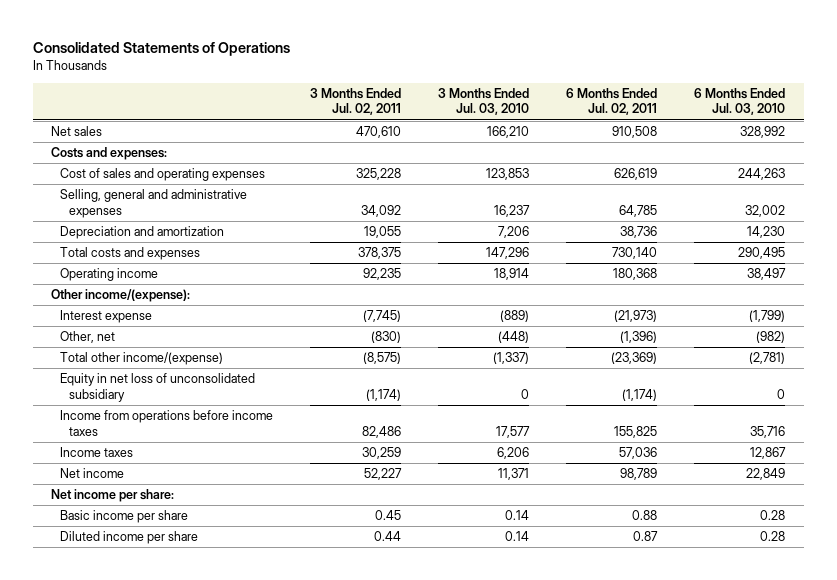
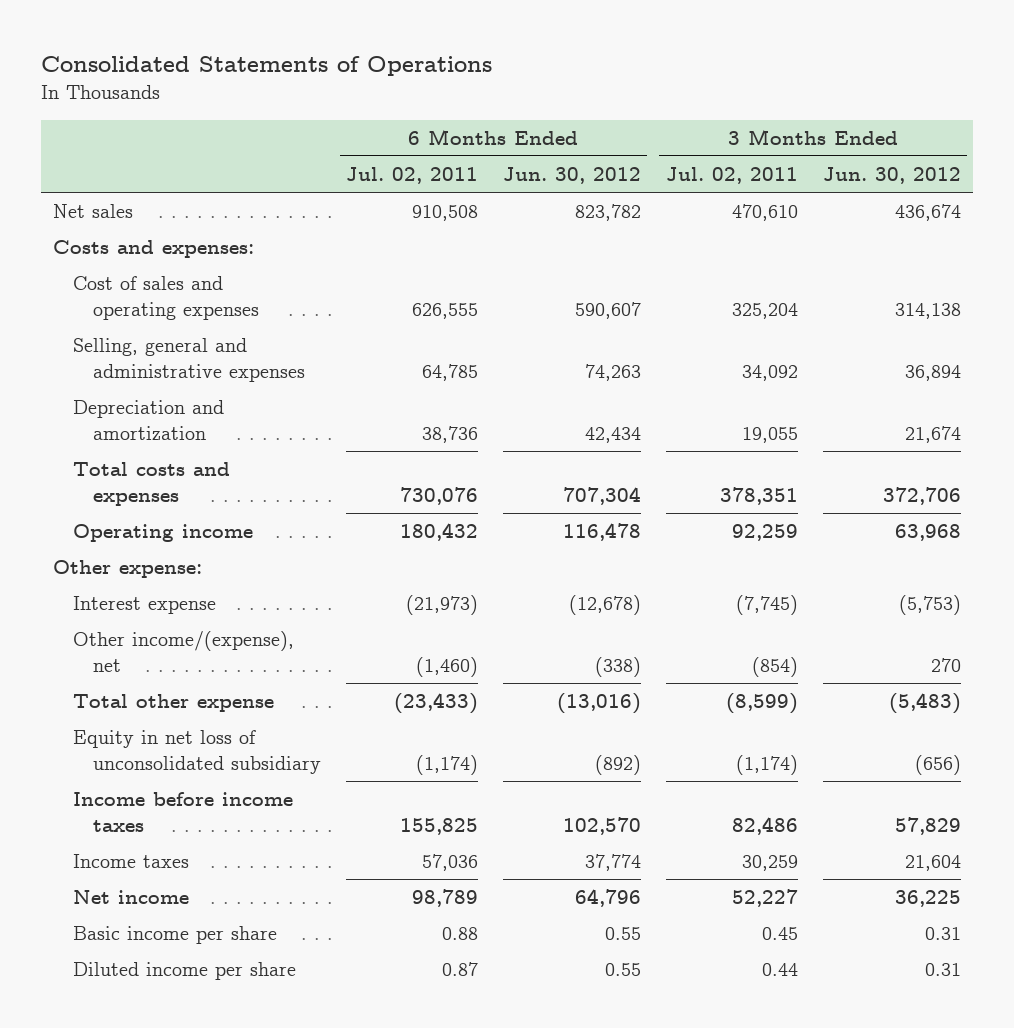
- | 3 Months Ended Jul. 02, 2011 | 3 Months Ended Jul. 03, 2010 | 6 Months Ended Jul. 02, 2011 | 6 Months Ended Jul. 03, 2010
+ | 6 Months Ended Jul. 02, 2011 | 6 Months Ended Jun. 30, 2012 | 3 Months Ended Jul. 02, 2011 | 3 Months Ended Jun. 30, 2012
- Cost of sales and operating expenses | 325,228 | 123,853 | 626,619 | 244,263
+ Cost of sales and operating expenses | 626,555 | 590,607 | 325,204 | 314,138
- Total costs and expenses | 378,375 | 147,296 | 730,140 | 290,495
- Operating income | 92,235 | 18,914 | 180,368 | 38,497
- Other income/(expense):
+ Total costs and expenses | 730,076 | 707,304 | 378,351 | 372,706
+ Operating income | 180,432 | 116,478 | 92,259 | 63,968
+ Other expense:
- Other, net | (830) | (448) | (1,396) | (982)
- Total other income/(expense) | (8,575) | (1,337) | (23,369) | (2,781)
+ Other income/(expense), net | (1,460) | (338) | (854) | 270
+ Total other expense | (23,433) | (13,016) | (8,599) | (5,483)
- Income from operations before income taxes | 82,486 | 17,577 | 155,825 | 35,716
+ Income before income taxes | 155,825 | 102,570 | 82,486 | 57,829
- Net income per share:

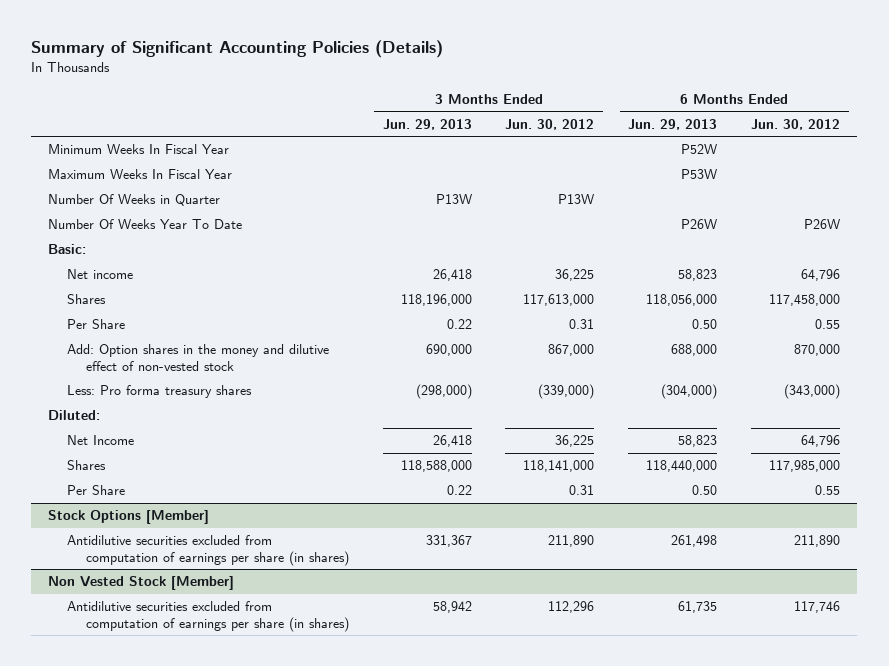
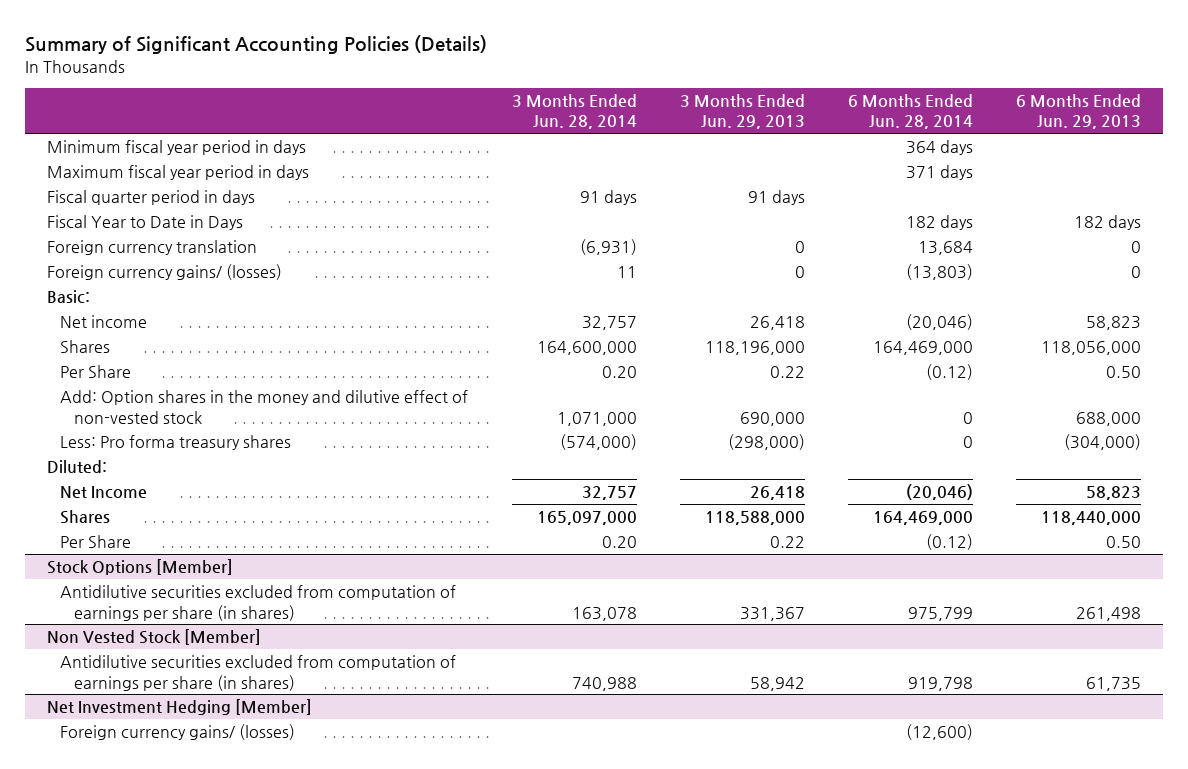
- | 3 Months Ended Jun. 29, 2013 | 3 Months Ended Jun. 30, 2012 | 6 Months Ended Jun. 29, 2013 | 6 Months Ended Jun. 30, 2012
+ | 3 Months Ended Jun. 28, 2014 | 3 Months Ended Jun. 29, 2013 | 6 Months Ended Jun. 28, 2014 | 6 Months Ended Jun. 29, 2013
- Minimum Weeks In Fiscal Year | | | P52W |
- Maximum Weeks In Fiscal Year | | | P53W |
- Number Of Weeks in Quarter | P13W | P13W | |
- Number Of Weeks Year To Date | | | P26W | P26W
+ Minimum fiscal year period in days | | | 364 days |
+ Maximum fiscal year period in days | | | 371 days |
+ Fiscal quarter period in days | 91 days | 91 days | |
+ Fiscal Year to Date in Days | | | 182 days | 182 days
+ Foreign currency translation | (6,931) | 0 | 13,684 | 0
+ Foreign currency gains/ (losses) | 11 | 0 | (13,803) | 0
+ Net Investment Hedging [Member]
+ Foreign currency gains/ (losses) | | | (12,600) |

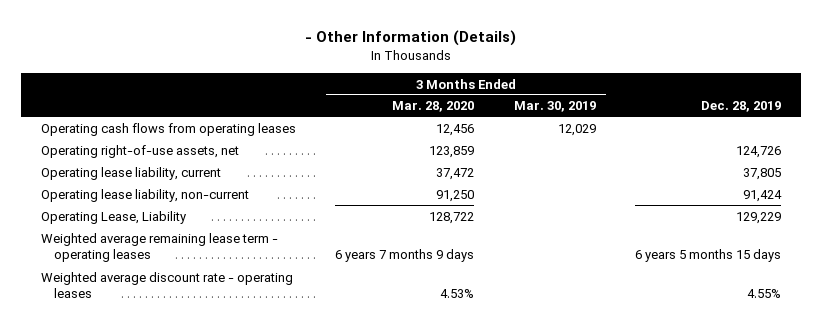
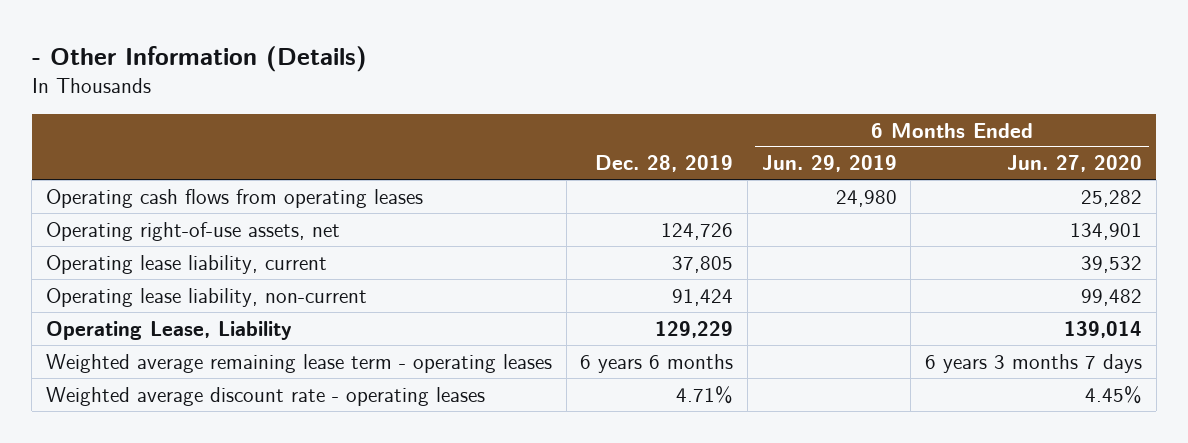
- | 3 Months Ended Mar. 28, 2020 | 3 Months Ended Mar. 30, 2019 | Dec. 28, 2019
+ | Dec. 28, 2019 | 6 Months Ended Jun. 29, 2019 | 6 Months Ended Jun. 27, 2020
- Weighted average remaining lease term - operating leases | 6 years 7 months 9 days | | 6 years 5 months 15 days
- Weighted average discount rate - operating leases | 4.53% | | 4.55%
+ Weighted average remaining lease term - operating leases | 6 years 6 months | | 6 years 3 months 7 days
+ Weighted average discount rate - operating leases | 4.71% | | 4.45%

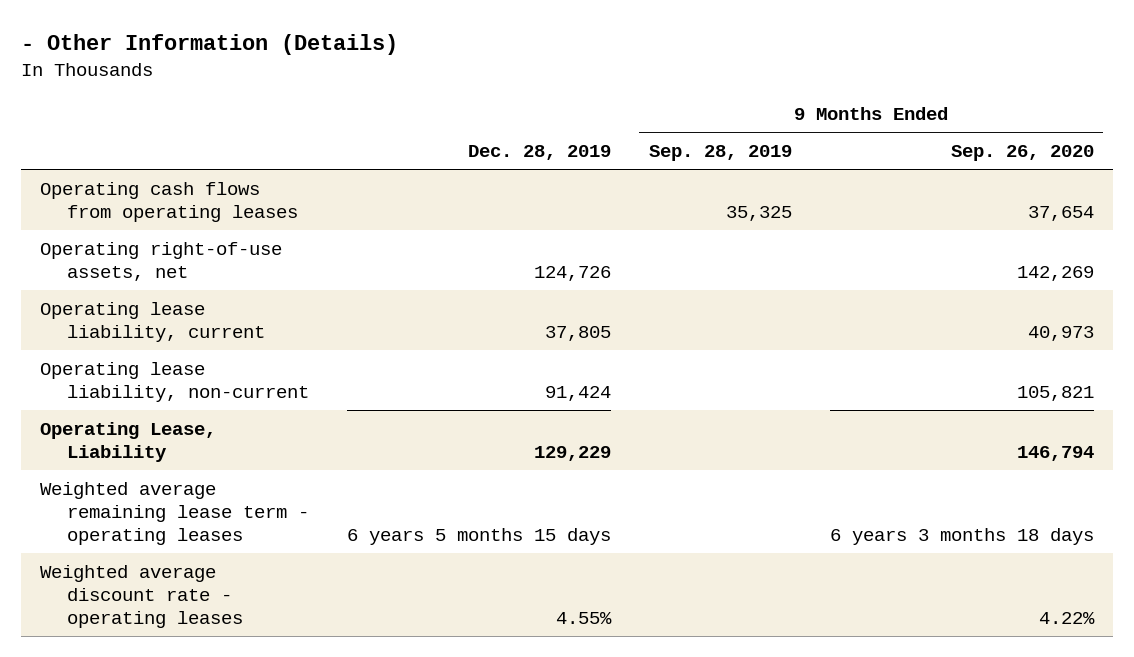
- | Dec. 28, 2019 | 6 Months Ended Jun. 29, 2019 | 6 Months Ended Jun. 27, 2020
+ | Dec. 28, 2019 | 9 Months Ended Sep. 28, 2019 | 9 Months Ended Sep. 26, 2020
- Weighted average remaining lease term - operating leases | 6 years 6 months | | 6 years 3 months 7 days
- Weighted average discount rate - operating leases | 4.71% | | 4.45%
+ Weighted average remaining lease term - operating leases | 6 years 5 months 15 days | | 6 years 3 months 18 days
+ Weighted average discount rate - operating leases | 4.55% | | 4.22%

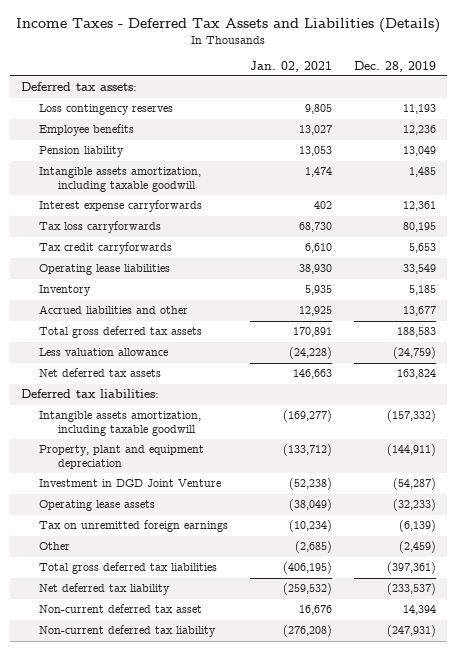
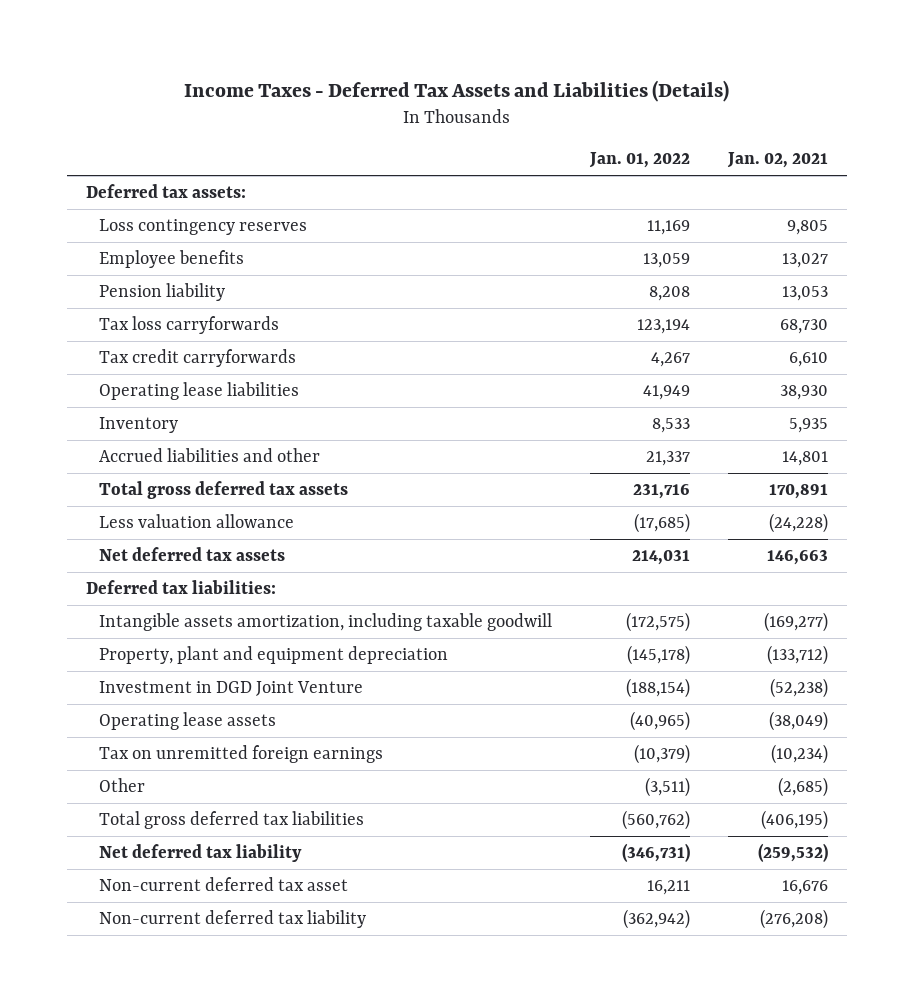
- | Jan. 02, 2021 | Dec. 28, 2019
+ | Jan. 01, 2022 | Jan. 02, 2021
- Intangible assets amortization, including taxable goodwill | 1,474 | 1,485
- Interest expense carryforwards | 402 | 12,361
- Accrued liabilities and other | 12,925 | 13,677
+ Accrued liabilities and other | 21,337 | 14,801

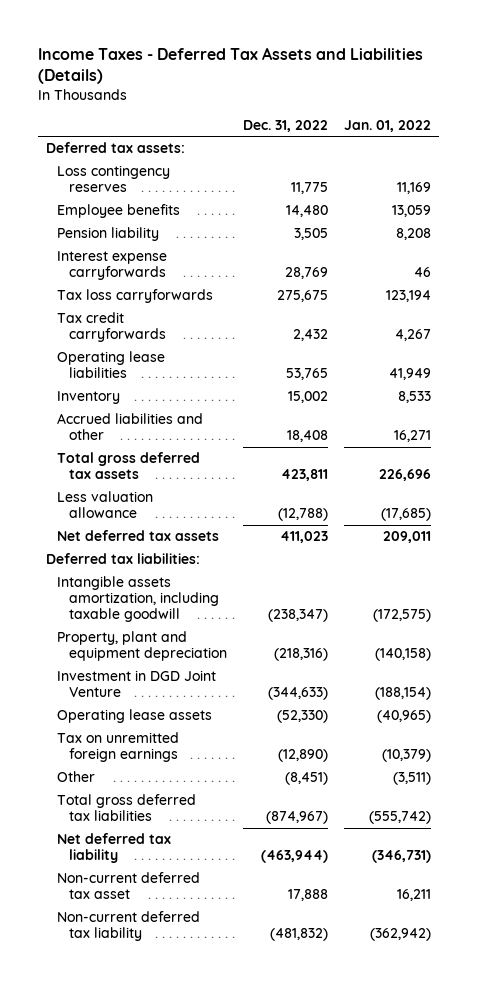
- | Jan. 01, 2022 | Jan. 02, 2021
+ | Dec. 31, 2022 | Jan. 01, 2022
+ Interest expense carryforwards | 28,769 | 46
- Accrued liabilities and other | 21,337 | 14,801
- Total gross deferred tax assets | 231,716 | 170,891
+ Accrued liabilities and other | 18,408 | 16,271
+ Total gross deferred tax assets | 423,811 | 226,696
- Net deferred tax assets | 214,031 | 146,663
+ Net deferred tax assets | 411,023 | 209,011
- Property, plant and equipment depreciation | (145,178) | (133,712)
+ Property, plant and equipment depreciation | (218,316) | (140,158)
- Total gross deferred tax liabilities | (560,762) | (406,195)
+ Total gross deferred tax liabilities | (874,967) | (555,742)

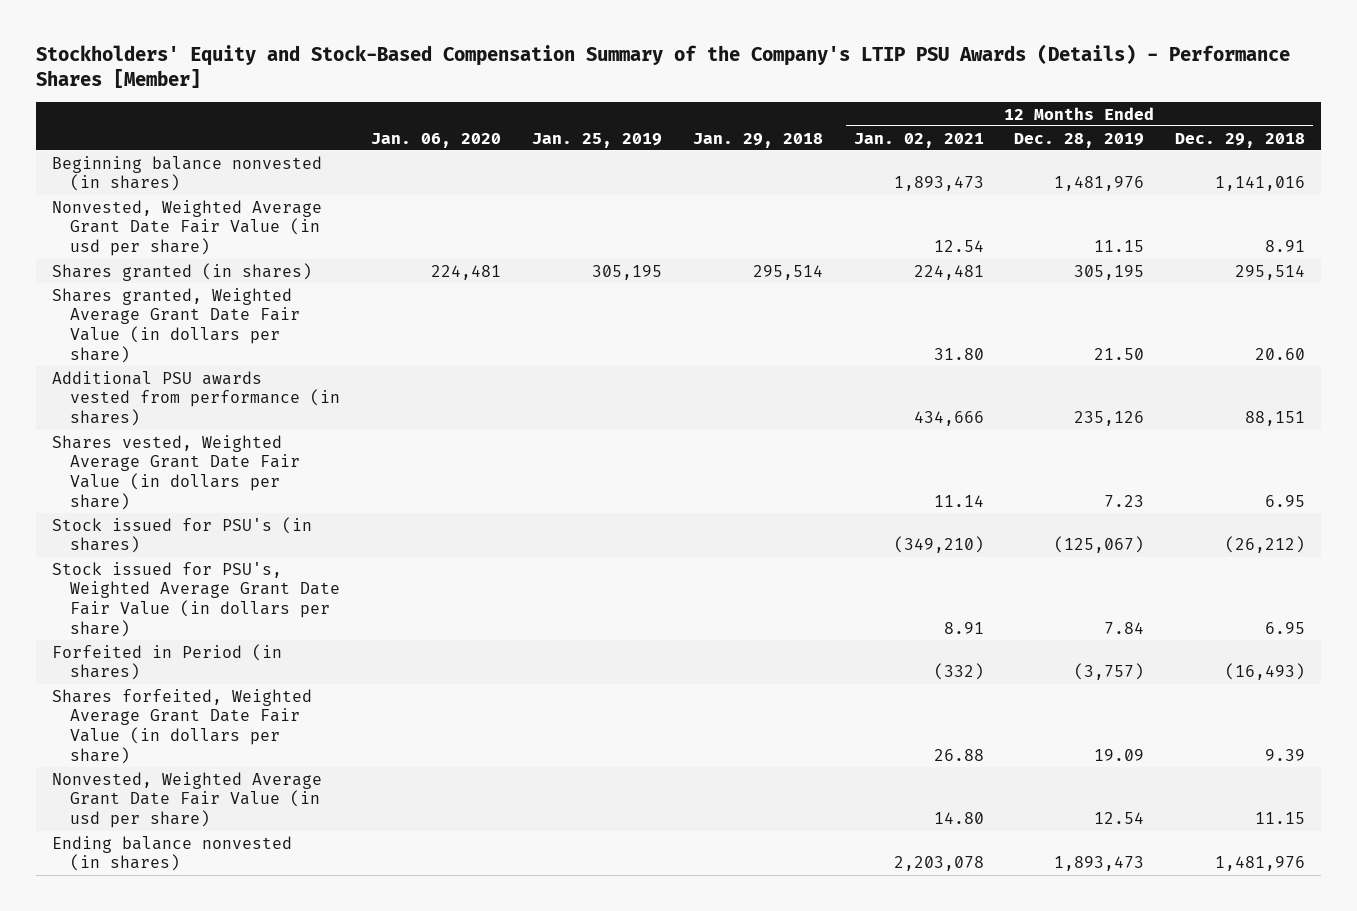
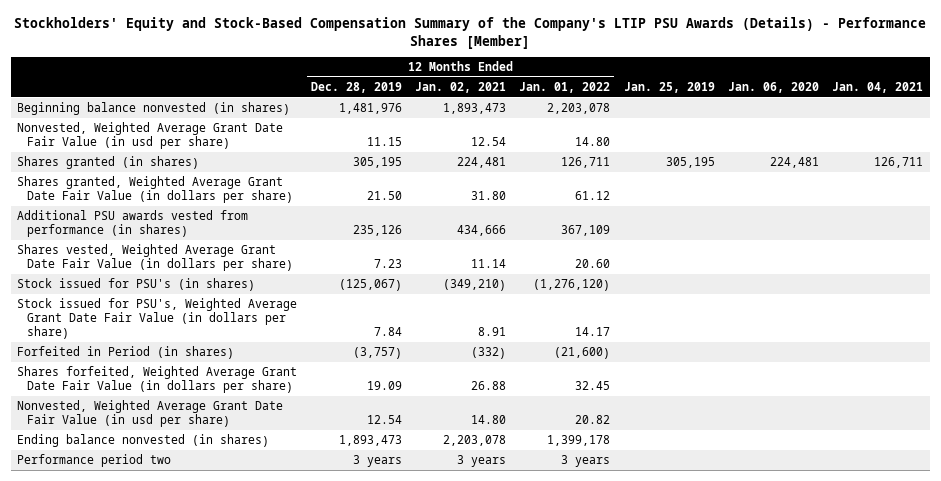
- | Jan. 06, 2020 | Jan. 25, 2019 | Jan. 29, 2018 | 12 Months Ended Jan. 02, 2021 | 12 Months Ended Dec. 28, 2019 | 12 Months Ended Dec. 29, 2018
+ | 12 Months Ended Dec. 28, 2019 | 12 Months Ended Jan. 02, 2021 | 12 Months Ended Jan. 01, 2022 | Jan. 25, 2019 | Jan. 06, 2020 | Jan. 04, 2021
+ Performance period two | 3 years | 3 years | 3 years | | |

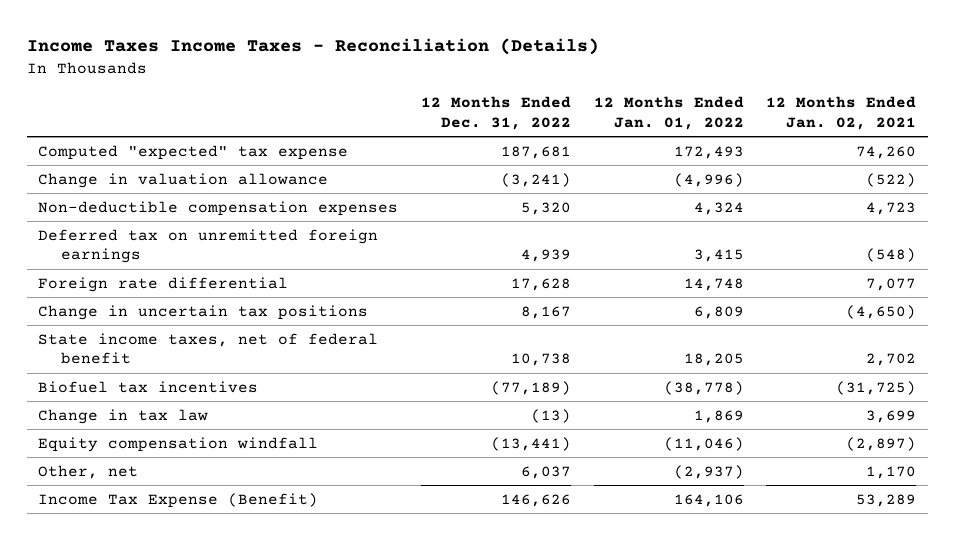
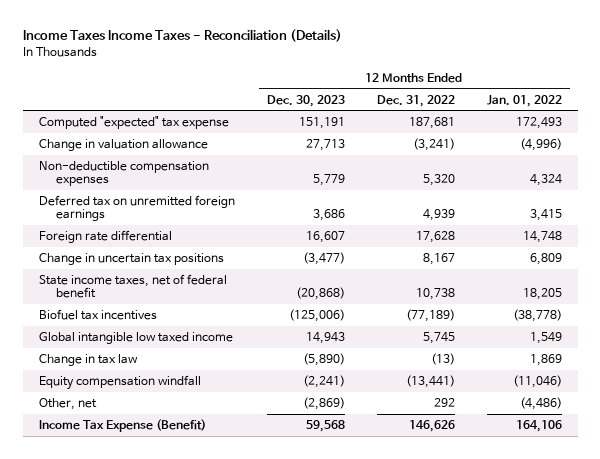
- | 12 Months Ended Dec. 31, 2022 | 12 Months Ended Jan. 01, 2022 | 12 Months Ended Jan. 02, 2021
+ | 12 Months Ended Dec. 30, 2023 | 12 Months Ended Dec. 31, 2022 | 12 Months Ended Jan. 01, 2022
+ Global intangible low taxed income | 14,943 | 5,745 | 1,549
- Other, net | 6,037 | (2,937) | 1,170
+ Other, net | (2,869) | 292 | (4,486)

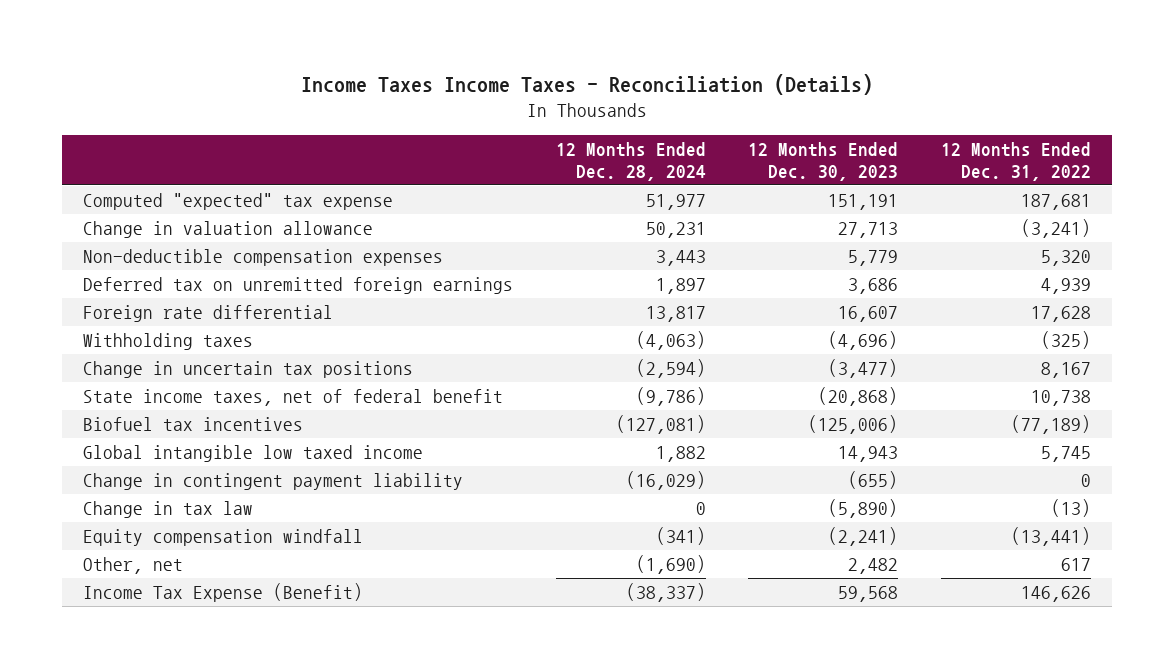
- | 12 Months Ended Dec. 30, 2023 | 12 Months Ended Dec. 31, 2022 | 12 Months Ended Jan. 01, 2022
+ | 12 Months Ended Dec. 28, 2024 | 12 Months Ended Dec. 30, 2023 | 12 Months Ended Dec. 31, 2022
+ Withholding taxes | (4,063) | (4,696) | (325)
+ Change in contingent payment liability | (16,029) | (655) | 0
- Other, net | (2,869) | 292 | (4,486)
+ Other, net | (1,690) | 2,482 | 617

